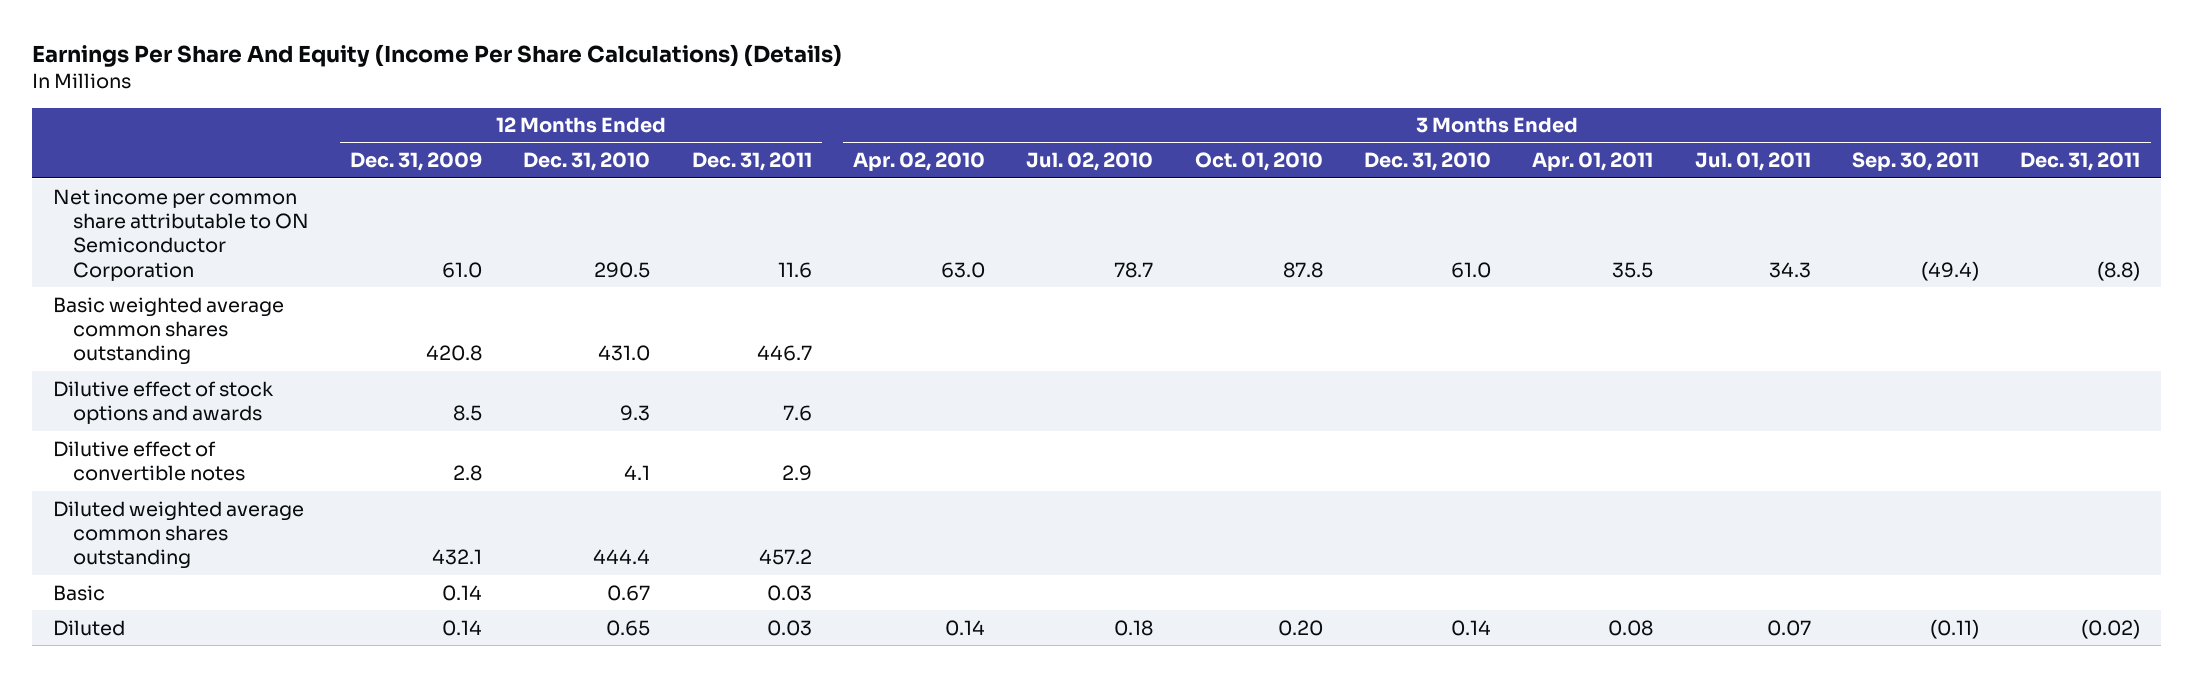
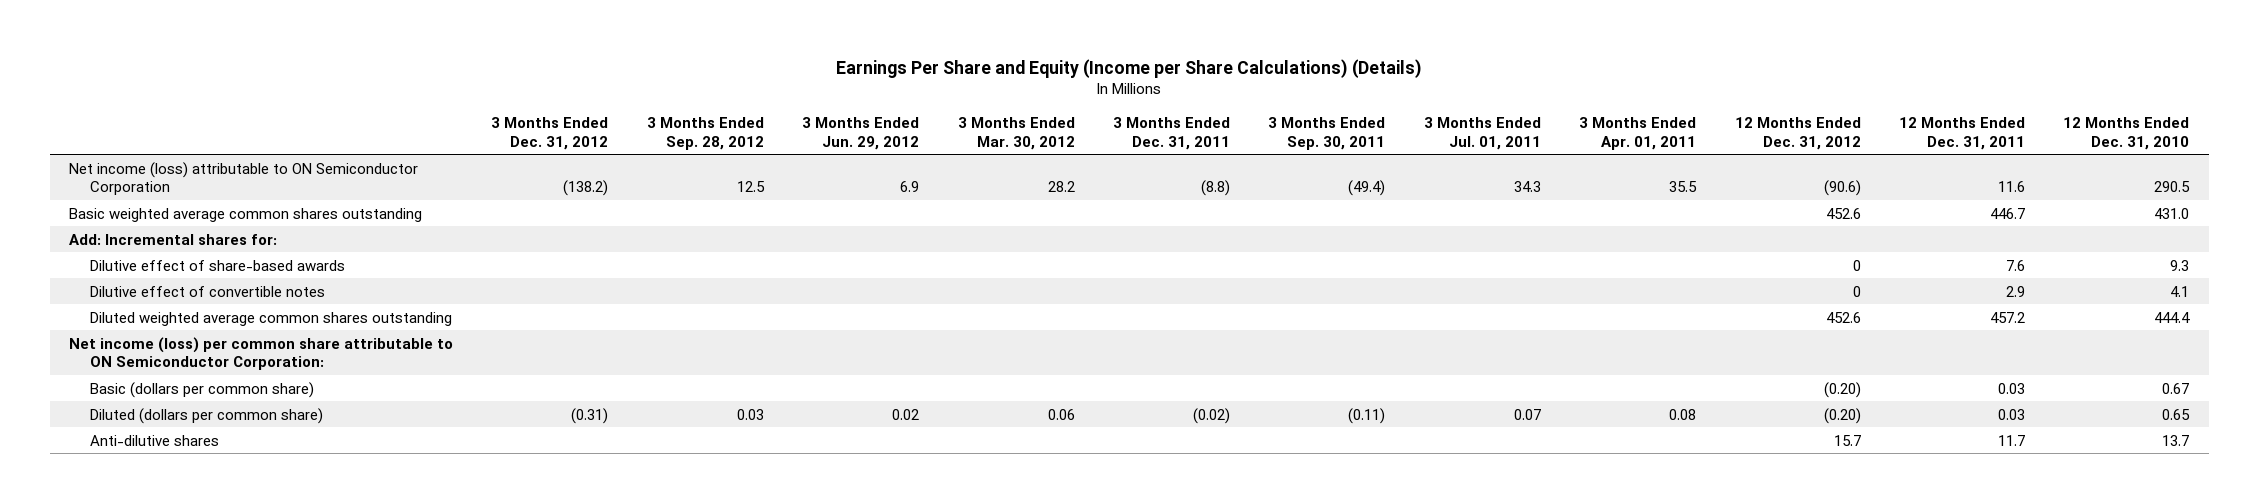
- Earnings Per Share And Equity (Income Per Share Calculations) (Details)
+ Earnings Per Share and Equity (Income per Share Calculations) (Details)
- | 12 Months Ended Dec. 31, 2009 | 12 Months Ended Dec. 31, 2010 | 12 Months Ended Dec. 31, 2011 | 3 Months Ended Apr. 02, 2010 | 3 Months Ended Jul. 02, 2010 | 3 Months Ended Oct. 01, 2010 | 3 Months Ended Dec. 31, 2010 | 3 Months Ended Apr. 01, 2011 | 3 Months Ended Jul. 01, 2011 | 3 Months Ended Sep. 30, 2011 | 3 Months Ended Dec. 31, 2011
+ | 3 Months Ended Dec. 31, 2012 | 3 Months Ended Sep. 28, 2012 | 3 Months Ended Jun. 29, 2012 | 3 Months Ended Mar. 30, 2012 | 3 Months Ended Dec. 31, 2011 | 3 Months Ended Sep. 30, 2011 | 3 Months Ended Jul. 01, 2011 | 3 Months Ended Apr. 01, 2011 | 12 Months Ended Dec. 31, 2012 | 12 Months Ended Dec. 31, 2011 | 12 Months Ended Dec. 31, 2010
- Net income per common share attributable to ON Semiconductor Corporation | 61.0 | 290.5 | 11.6 | 63.0 | 78.7 | 87.8 | 61.0 | 35.5 | 34.3 | (49.4) | (8.8)
+ Net income (loss) attributable to ON Semiconductor Corporation | (138.2) | 12.5 | 6.9 | 28.2 | (8.8) | (49.4) | 34.3 | 35.5 | (90.6) | 11.6 | 290.5
- Dilutive effect of stock options and awards | 8.5 | 9.3 | 7.6 | | | | | | | |
+ Add: Incremental shares for:
+ Dilutive effect of share-based awards | | | | | | | | | 0 | 7.6 | 9.3
- Basic | 0.14 | 0.67 | 0.03 | | | | | | | |
- Diluted | 0.14 | 0.65 | 0.03 | 0.14 | 0.18 | 0.20 | 0.14 | 0.08 | 0.07 | (0.11) | (0.02)
+ Net income (loss) per common share attributable to ON Semiconductor Corporation:
+ Basic (dollars per common share) | | | | | | | | | (0.20) | 0.03 | 0.67
+ Diluted (dollars per common share) | (0.31) | 0.03 | 0.02 | 0.06 | (0.02) | (0.11) | 0.07 | 0.08 | (0.20) | 0.03 | 0.65
+ Anti-dilutive shares | | | | | | | | | 15.7 | 11.7 | 13.7

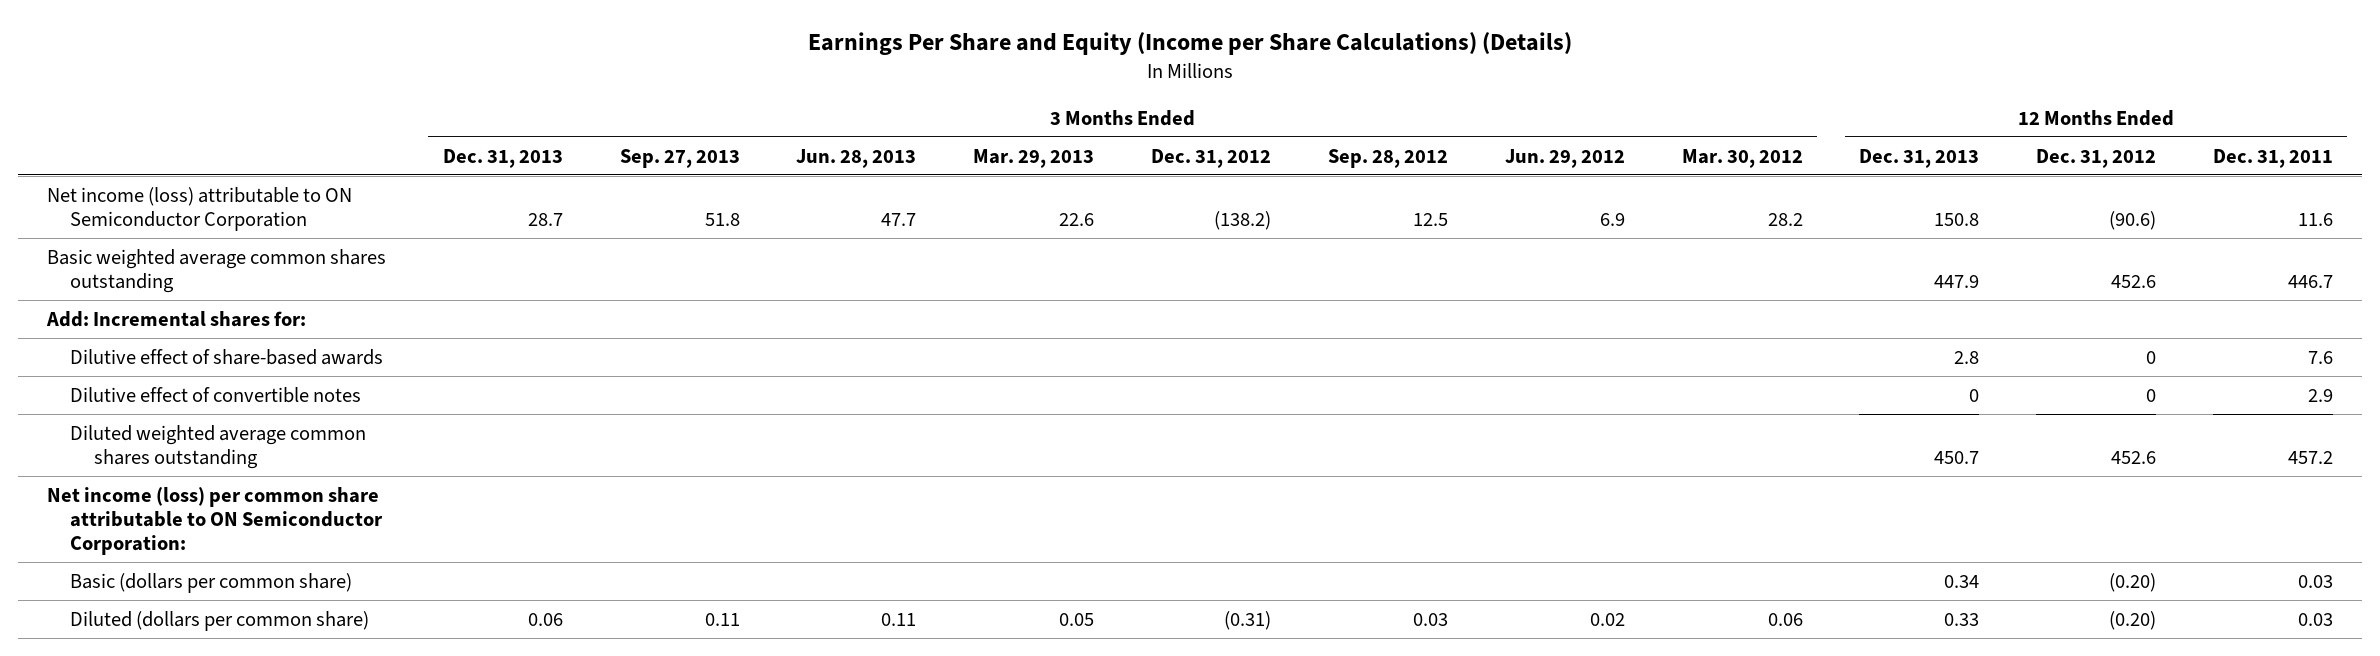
- | 3 Months Ended Dec. 31, 2012 | 3 Months Ended Sep. 28, 2012 | 3 Months Ended Jun. 29, 2012 | 3 Months Ended Mar. 30, 2012 | 3 Months Ended Dec. 31, 2011 | 3 Months Ended Sep. 30, 2011 | 3 Months Ended Jul. 01, 2011 | 3 Months Ended Apr. 01, 2011 | 12 Months Ended Dec. 31, 2012 | 12 Months Ended Dec. 31, 2011 | 12 Months Ended Dec. 31, 2010
+ | 3 Months Ended Dec. 31, 2013 | 3 Months Ended Sep. 27, 2013 | 3 Months Ended Jun. 28, 2013 | 3 Months Ended Mar. 29, 2013 | 3 Months Ended Dec. 31, 2012 | 3 Months Ended Sep. 28, 2012 | 3 Months Ended Jun. 29, 2012 | 3 Months Ended Mar. 30, 2012 | 12 Months Ended Dec. 31, 2013 | 12 Months Ended Dec. 31, 2012 | 12 Months Ended Dec. 31, 2011
- Anti-dilutive shares | | | | | | | | | 15.7 | 11.7 | 13.7

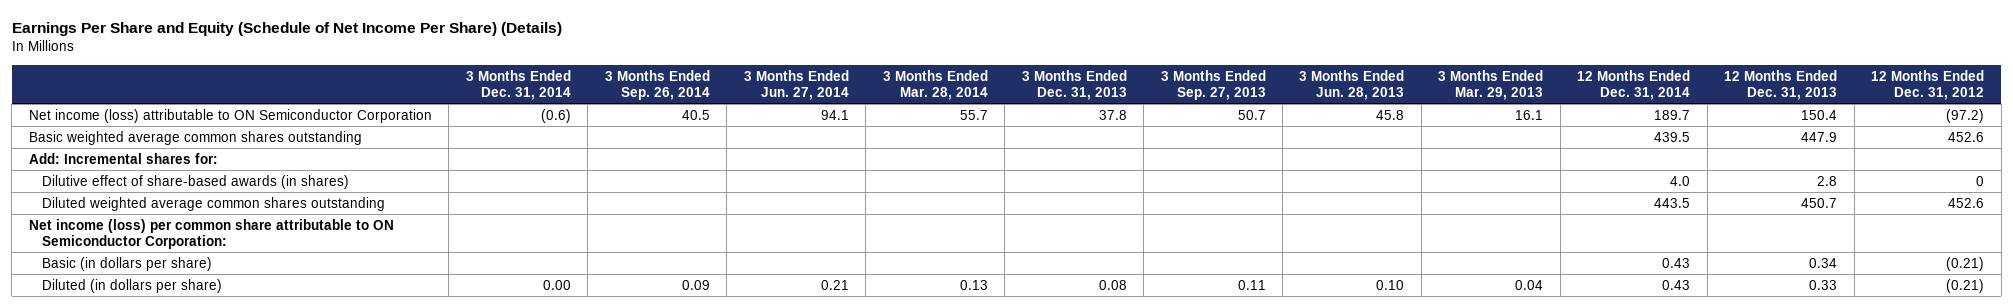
- Earnings Per Share and Equity (Income per Share Calculations) (Details)
+ Earnings Per Share and Equity (Schedule of Net Income Per Share) (Details)
- | 3 Months Ended Dec. 31, 2013 | 3 Months Ended Sep. 27, 2013 | 3 Months Ended Jun. 28, 2013 | 3 Months Ended Mar. 29, 2013 | 3 Months Ended Dec. 31, 2012 | 3 Months Ended Sep. 28, 2012 | 3 Months Ended Jun. 29, 2012 | 3 Months Ended Mar. 30, 2012 | 12 Months Ended Dec. 31, 2013 | 12 Months Ended Dec. 31, 2012 | 12 Months Ended Dec. 31, 2011
+ | 3 Months Ended Dec. 31, 2014 | 3 Months Ended Sep. 26, 2014 | 3 Months Ended Jun. 27, 2014 | 3 Months Ended Mar. 28, 2014 | 3 Months Ended Dec. 31, 2013 | 3 Months Ended Sep. 27, 2013 | 3 Months Ended Jun. 28, 2013 | 3 Months Ended Mar. 29, 2013 | 12 Months Ended Dec. 31, 2014 | 12 Months Ended Dec. 31, 2013 | 12 Months Ended Dec. 31, 2012
- Net income (loss) attributable to ON Semiconductor Corporation | 28.7 | 51.8 | 47.7 | 22.6 | (138.2) | 12.5 | 6.9 | 28.2 | 150.8 | (90.6) | 11.6
+ Net income (loss) attributable to ON Semiconductor Corporation | (0.6) | 40.5 | 94.1 | 55.7 | 37.8 | 50.7 | 45.8 | 16.1 | 189.7 | 150.4 | (97.2)
- Dilutive effect of share-based awards | | | | | | | | | 2.8 | 0 | 7.6
- Dilutive effect of convertible notes | | | | | | | | | 0 | 0 | 2.9
+ Dilutive effect of share-based awards (in shares) | | | | | | | | | 4.0 | 2.8 | 0
- Basic (dollars per common share) | | | | | | | | | 0.34 | (0.20) | 0.03
- Diluted (dollars per common share) | 0.06 | 0.11 | 0.11 | 0.05 | (0.31) | 0.03 | 0.02 | 0.06 | 0.33 | (0.20) | 0.03
+ Basic (in dollars per share) | | | | | | | | | 0.43 | 0.34 | (0.21)
+ Diluted (in dollars per share) | 0.00 | 0.09 | 0.21 | 0.13 | 0.08 | 0.11 | 0.10 | 0.04 | 0.43 | 0.33 | (0.21)

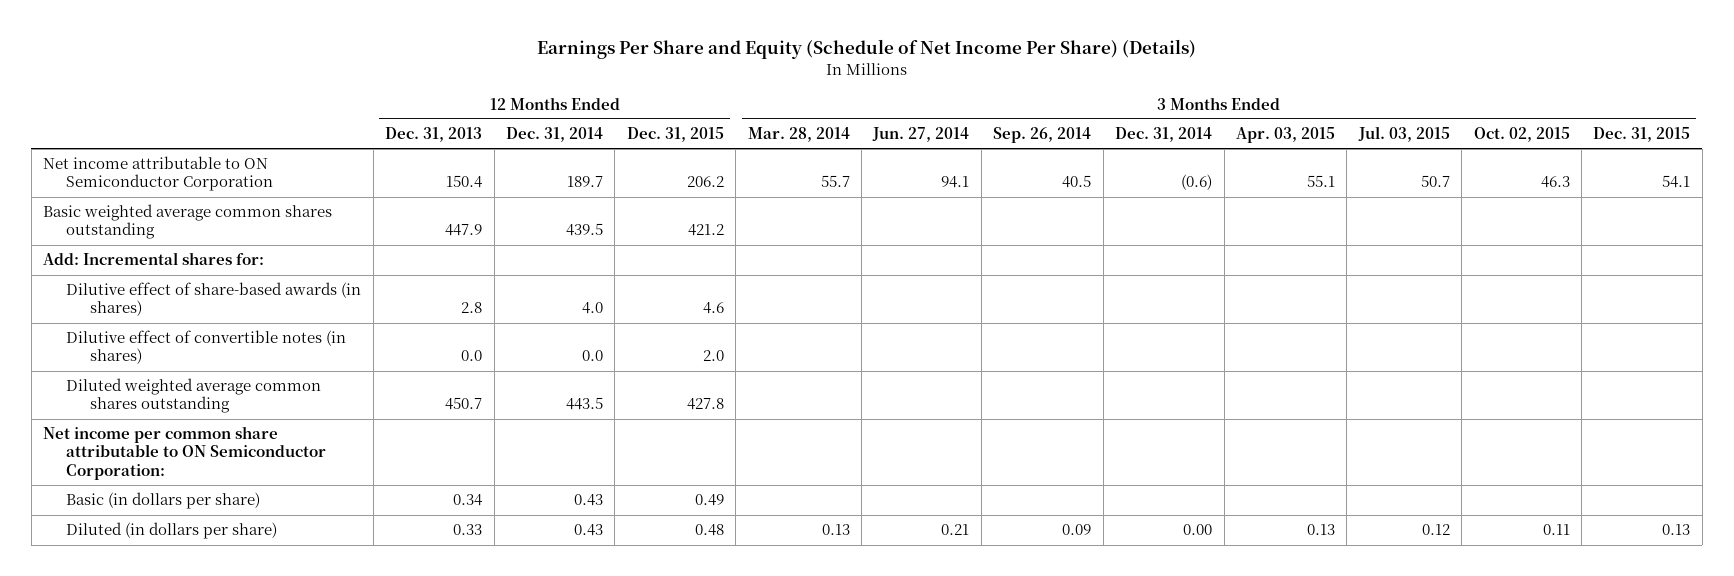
- | 3 Months Ended Dec. 31, 2014 | 3 Months Ended Sep. 26, 2014 | 3 Months Ended Jun. 27, 2014 | 3 Months Ended Mar. 28, 2014 | 3 Months Ended Dec. 31, 2013 | 3 Months Ended Sep. 27, 2013 | 3 Months Ended Jun. 28, 2013 | 3 Months Ended Mar. 29, 2013 | 12 Months Ended Dec. 31, 2014 | 12 Months Ended Dec. 31, 2013 | 12 Months Ended Dec. 31, 2012
+ | 12 Months Ended Dec. 31, 2013 | 12 Months Ended Dec. 31, 2014 | 12 Months Ended Dec. 31, 2015 | 3 Months Ended Mar. 28, 2014 | 3 Months Ended Jun. 27, 2014 | 3 Months Ended Sep. 26, 2014 | 3 Months Ended Dec. 31, 2014 | 3 Months Ended Apr. 03, 2015 | 3 Months Ended Jul. 03, 2015 | 3 Months Ended Oct. 02, 2015 | 3 Months Ended Dec. 31, 2015
- Net income (loss) attributable to ON Semiconductor Corporation | (0.6) | 40.5 | 94.1 | 55.7 | 37.8 | 50.7 | 45.8 | 16.1 | 189.7 | 150.4 | (97.2)
+ Net income attributable to ON Semiconductor Corporation | 150.4 | 189.7 | 206.2 | 55.7 | 94.1 | 40.5 | (0.6) | 55.1 | 50.7 | 46.3 | 54.1
+ Dilutive effect of convertible notes (in shares) | 0.0 | 0.0 | 2.0 | | | | | | | |
- Net income (loss) per common share attributable to ON Semiconductor Corporation:
+ Net income per common share attributable to ON Semiconductor Corporation:

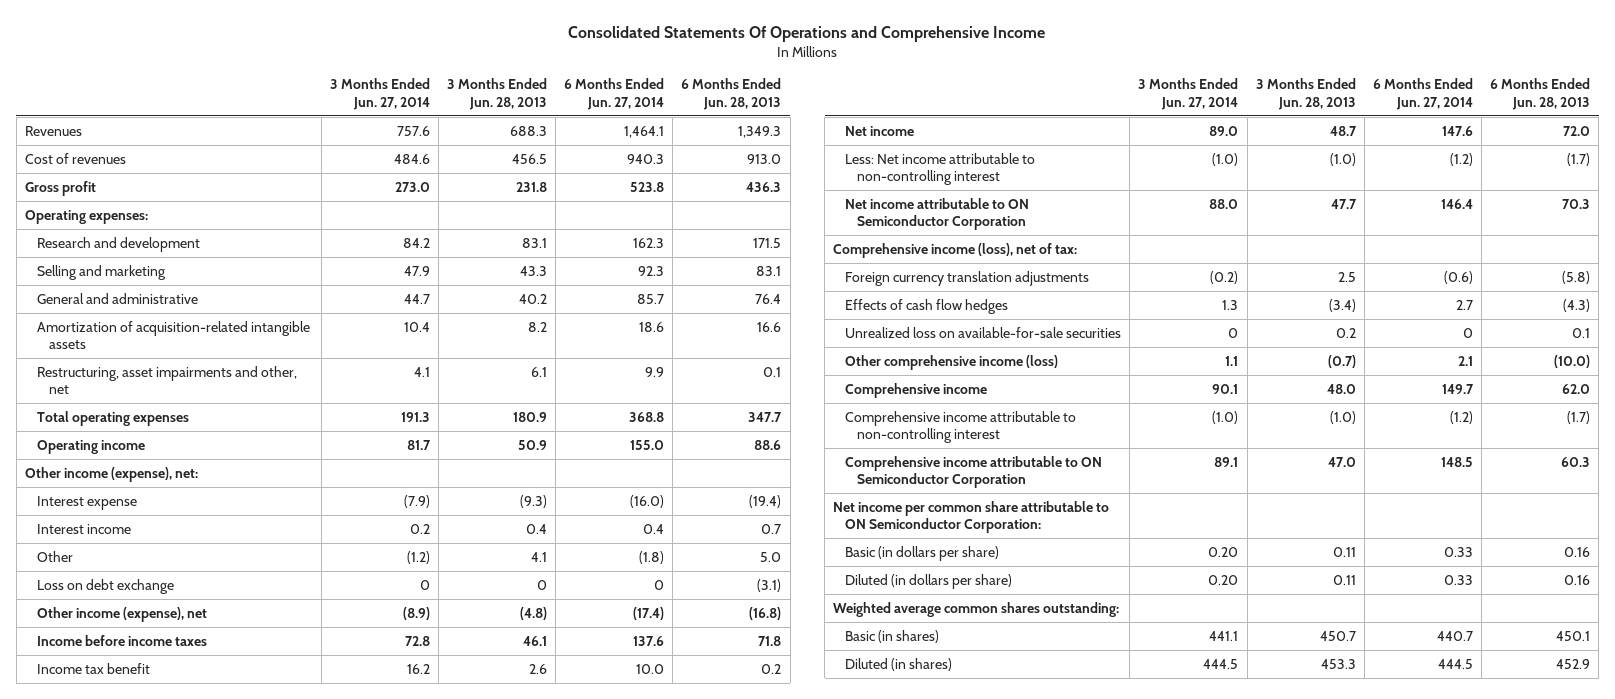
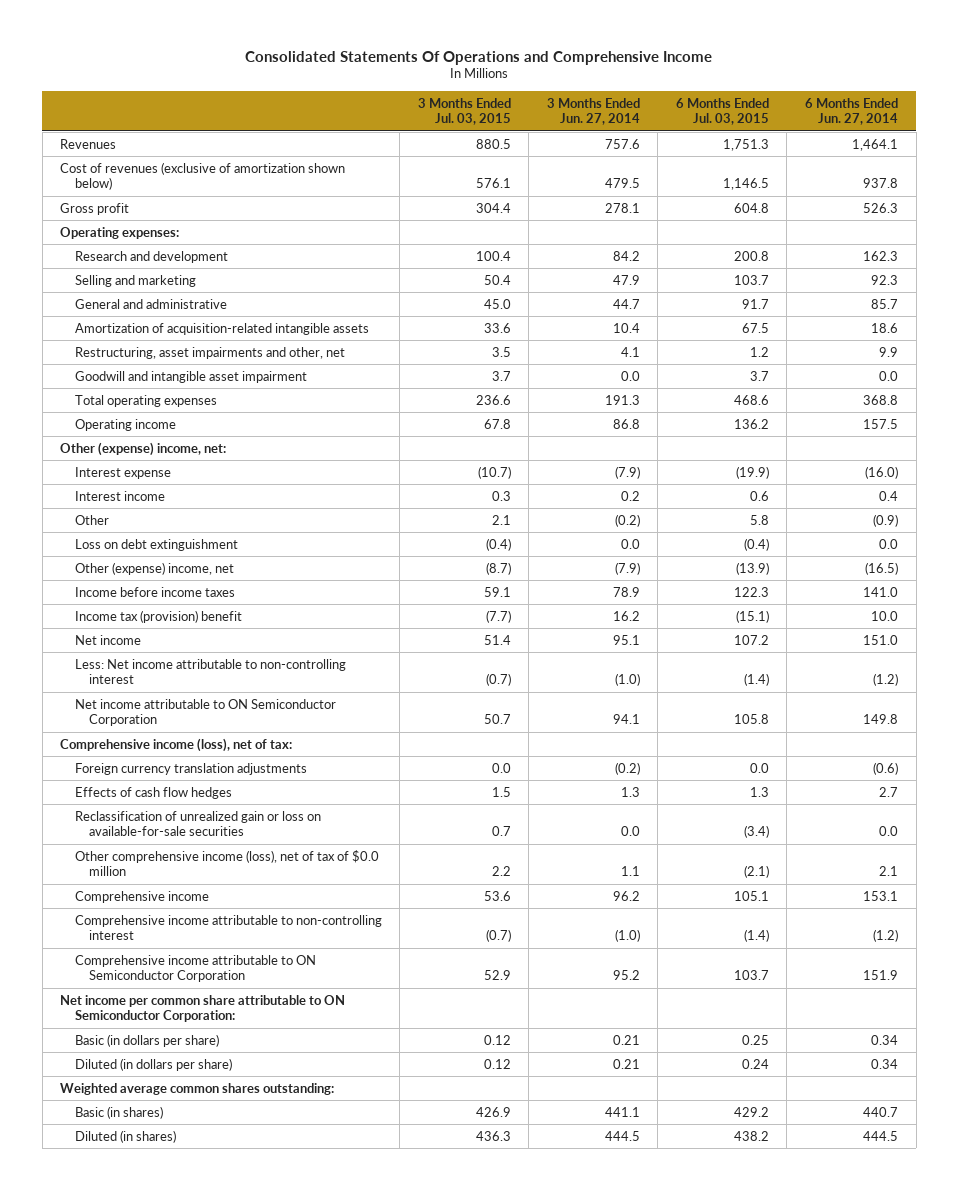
- | 3 Months Ended Jun. 27, 2014 | 3 Months Ended Jun. 28, 2013 | 6 Months Ended Jun. 27, 2014 | 6 Months Ended Jun. 28, 2013
+ | 3 Months Ended Jul. 03, 2015 | 3 Months Ended Jun. 27, 2014 | 6 Months Ended Jul. 03, 2015 | 6 Months Ended Jun. 27, 2014
- Cost of revenues | 484.6 | 456.5 | 940.3 | 913.0
- Gross profit | 273.0 | 231.8 | 523.8 | 436.3
+ Cost of revenues (exclusive of amortization shown below) | 576.1 | 479.5 | 1,146.5 | 937.8
+ Gross profit | 304.4 | 278.1 | 604.8 | 526.3
+ Goodwill and intangible asset impairment | 3.7 | 0.0 | 3.7 | 0.0
- Operating income | 81.7 | 50.9 | 155.0 | 88.6
- Other income (expense), net:
+ Operating income | 67.8 | 86.8 | 136.2 | 157.5
+ Other (expense) income, net:
- Other | (1.2) | 4.1 | (1.8) | 5.0
- Loss on debt exchange | 0 | 0 | 0 | (3.1)
- Other income (expense), net | (8.9) | (4.8) | (17.4) | (16.8)
- Income before income taxes | 72.8 | 46.1 | 137.6 | 71.8
- Income tax benefit | 16.2 | 2.6 | 10.0 | 0.2
- Net income | 89.0 | 48.7 | 147.6 | 72.0
+ Other | 2.1 | (0.2) | 5.8 | (0.9)
+ Loss on debt extinguishment | (0.4) | 0.0 | (0.4) | 0.0
+ Other (expense) income, net | (8.7) | (7.9) | (13.9) | (16.5)
+ Income before income taxes | 59.1 | 78.9 | 122.3 | 141.0
+ Income tax (provision) benefit | (7.7) | 16.2 | (15.1) | 10.0
+ Net income | 51.4 | 95.1 | 107.2 | 151.0
- Net income attributable to ON Semiconductor Corporation | 88.0 | 47.7 | 146.4 | 70.3
+ Net income attributable to ON Semiconductor Corporation | 50.7 | 94.1 | 105.8 | 149.8
- Unrealized loss on available-for-sale securities | 0 | 0.2 | 0 | 0.1
- Other comprehensive income (loss) | 1.1 | (0.7) | 2.1 | (10.0)
- Comprehensive income | 90.1 | 48.0 | 149.7 | 62.0
+ Reclassification of unrealized gain or loss on available-for-sale securities | 0.7 | 0.0 | (3.4) | 0.0
+ Other comprehensive income (loss), net of tax of $0.0 million | 2.2 | 1.1 | (2.1) | 2.1
+ Comprehensive income | 53.6 | 96.2 | 105.1 | 153.1
- Comprehensive income attributable to ON Semiconductor Corporation | 89.1 | 47.0 | 148.5 | 60.3
+ Comprehensive income attributable to ON Semiconductor Corporation | 52.9 | 95.2 | 103.7 | 151.9
- Basic (in dollars per share) | 0.20 | 0.11 | 0.33 | 0.16
- Diluted (in dollars per share) | 0.20 | 0.11 | 0.33 | 0.16
+ Basic (in dollars per share) | 0.12 | 0.21 | 0.25 | 0.34
+ Diluted (in dollars per share) | 0.12 | 0.21 | 0.24 | 0.34

